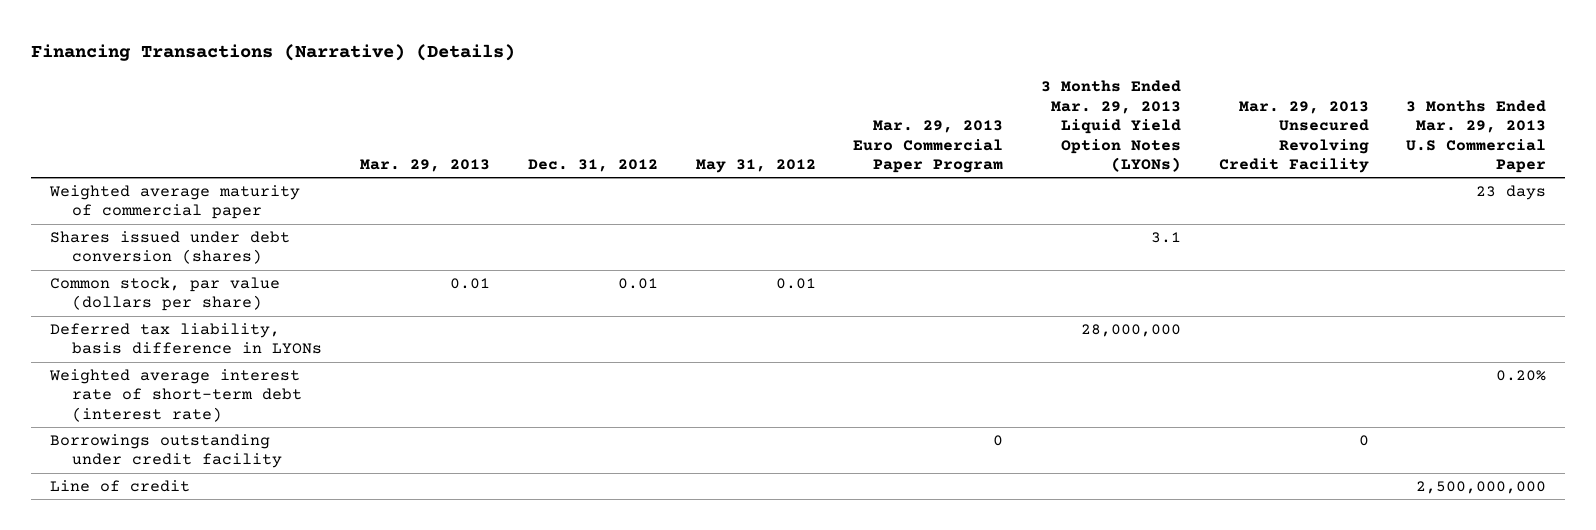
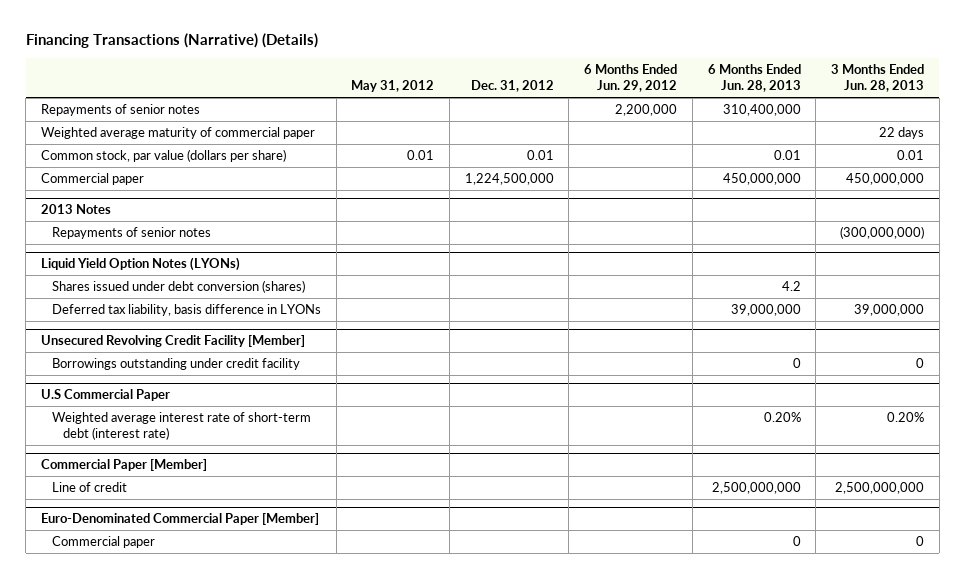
- | Mar. 29, 2013 | Dec. 31, 2012 | May 31, 2012 | Mar. 29, 2013 Euro Commercial Paper Program | 3 Months Ended Mar. 29, 2013 Liquid Yield Option Notes (LYONs) | Mar. 29, 2013 Unsecured Revolving Credit Facility | 3 Months Ended Mar. 29, 2013 U.S Commercial Paper
+ | May 31, 2012 | Dec. 31, 2012 | 6 Months Ended Jun. 29, 2012 | 6 Months Ended Jun. 28, 2013 | 3 Months Ended Jun. 28, 2013
+ Repayments of senior notes | | | 2,200,000 | 310,400,000 |
- Shares issued under debt conversion (shares) | | | | | 3.1 | |
- Deferred tax liability, basis difference in LYONs | | | | | 28,000,000 | |
- Weighted average interest rate of short-term debt (interest rate) | | | | | | | 0.20%
- Borrowings outstanding under credit facility | | | | 0 | | 0 |
- Line of credit | | | | | | | 2,500,000,000
+ Commercial paper | | 1,224,500,000 | | 450,000,000 | 450,000,000
+ 2013 Notes
+ Repayments of senior notes | | | | | (300,000,000)
+ Liquid Yield Option Notes (LYONs)
+ Shares issued under debt conversion (shares) | | | | 4.2 |
+ Deferred tax liability, basis difference in LYONs | | | | 39,000,000 | 39,000,000
+ Unsecured Revolving Credit Facility [Member]
+ Borrowings outstanding under credit facility | | | | 0 | 0
+ U.S Commercial Paper
+ Weighted average interest rate of short-term debt (interest rate) | | | | 0.20% | 0.20%
+ Commercial Paper [Member]
+ Line of credit | | | | 2,500,000,000 | 2,500,000,000
+ Euro-Denominated Commercial Paper [Member]
+ Commercial paper | | | | 0 | 0

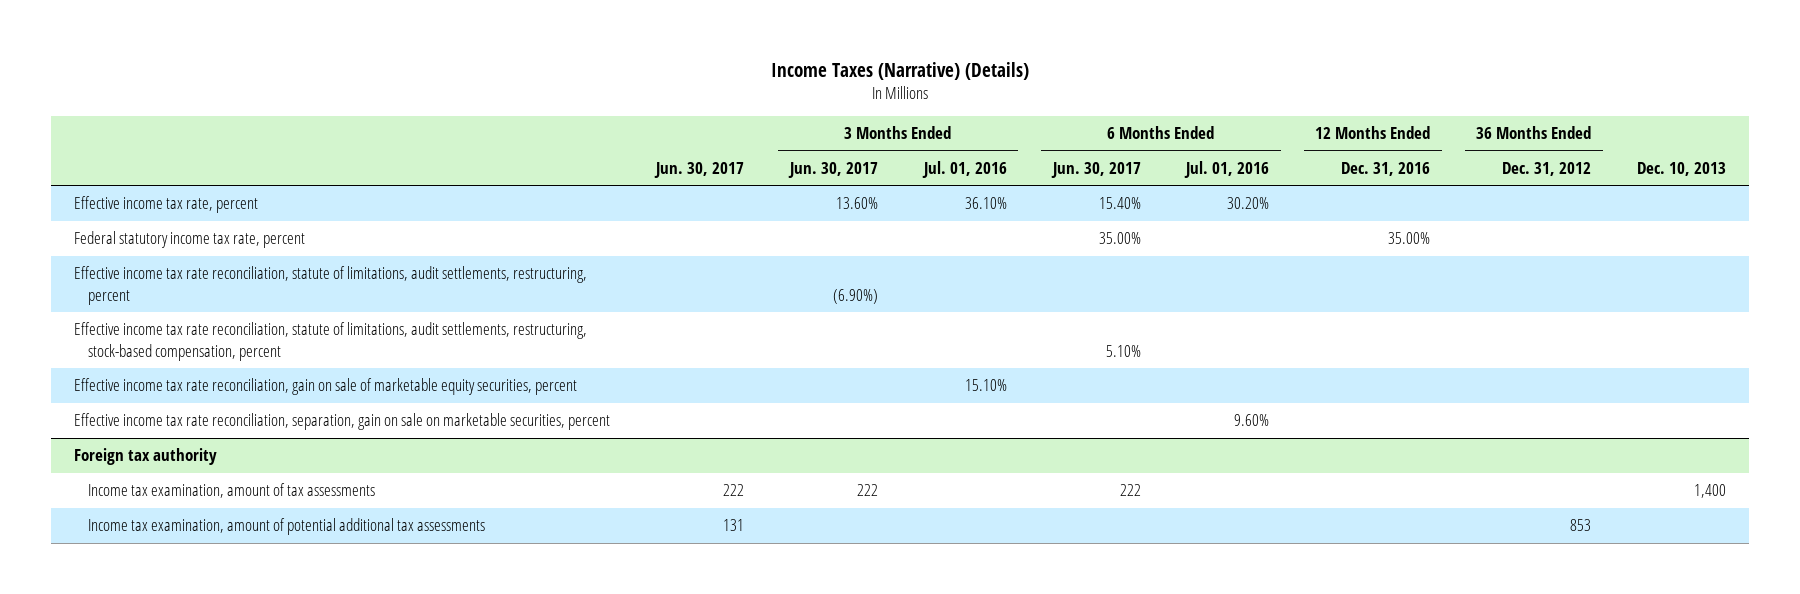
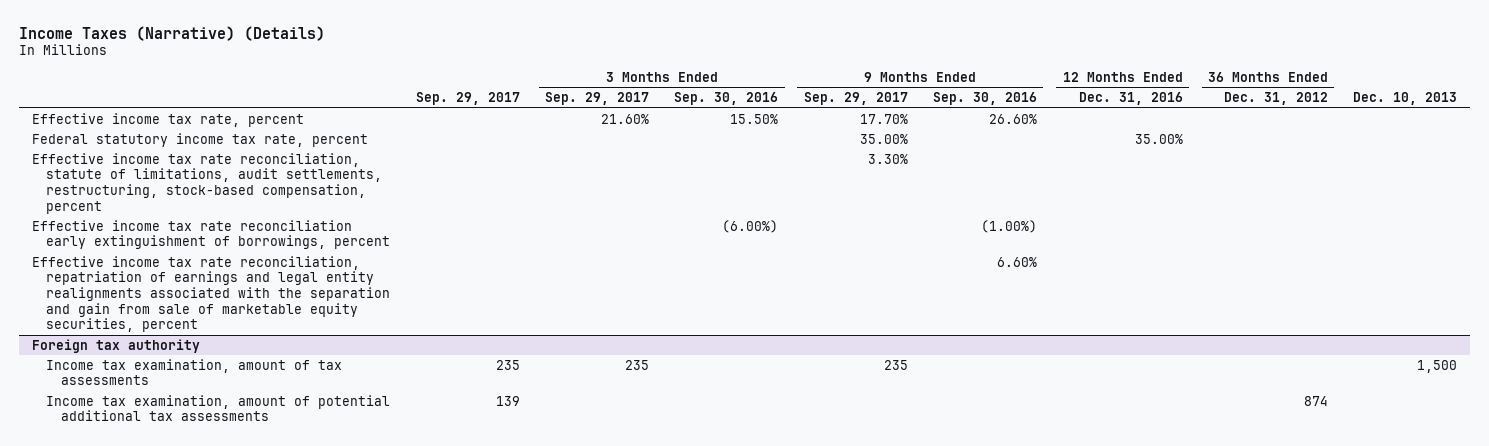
- | Jun. 30, 2017 | 3 Months Ended Jun. 30, 2017 | 3 Months Ended Jul. 01, 2016 | 6 Months Ended Jun. 30, 2017 | 6 Months Ended Jul. 01, 2016 | 12 Months Ended Dec. 31, 2016 | 36 Months Ended Dec. 31, 2012 | Dec. 10, 2013
+ | Sep. 29, 2017 | 3 Months Ended Sep. 29, 2017 | 3 Months Ended Sep. 30, 2016 | 9 Months Ended Sep. 29, 2017 | 9 Months Ended Sep. 30, 2016 | 12 Months Ended Dec. 31, 2016 | 36 Months Ended Dec. 31, 2012 | Dec. 10, 2013
- Effective income tax rate reconciliation, statute of limitations, audit settlements, restructuring, percent | | (6.90%) | | | | | |
- Effective income tax rate reconciliation, gain on sale of marketable equity securities, percent | | | 15.10% | | | | |
- Effective income tax rate reconciliation, separation, gain on sale on marketable securities, percent | | | | | 9.60% | | |
+ Effective income tax rate reconciliation early extinguishment of borrowings, percent | | | (6.00%) | | (1.00%) | | |
+ Effective income tax rate reconciliation, repatriation of earnings and legal entity realignments associated with the separation and gain from sale of marketable equity securities, percent | | | | | 6.60% | | |
@ Foreign tax authority
- Income tax examination, amount of tax assessments | 222 | 222 | | 222 | | | | 1,400
- Income tax examination, amount of potential additional tax assessments | 131 | | | | | | 853 |
+ Income tax examination, amount of tax assessments | 235 | 235 | | 235 | | | | 1,500
+ Income tax examination, amount of potential additional tax assessments | 139 | | | | | | 874 |

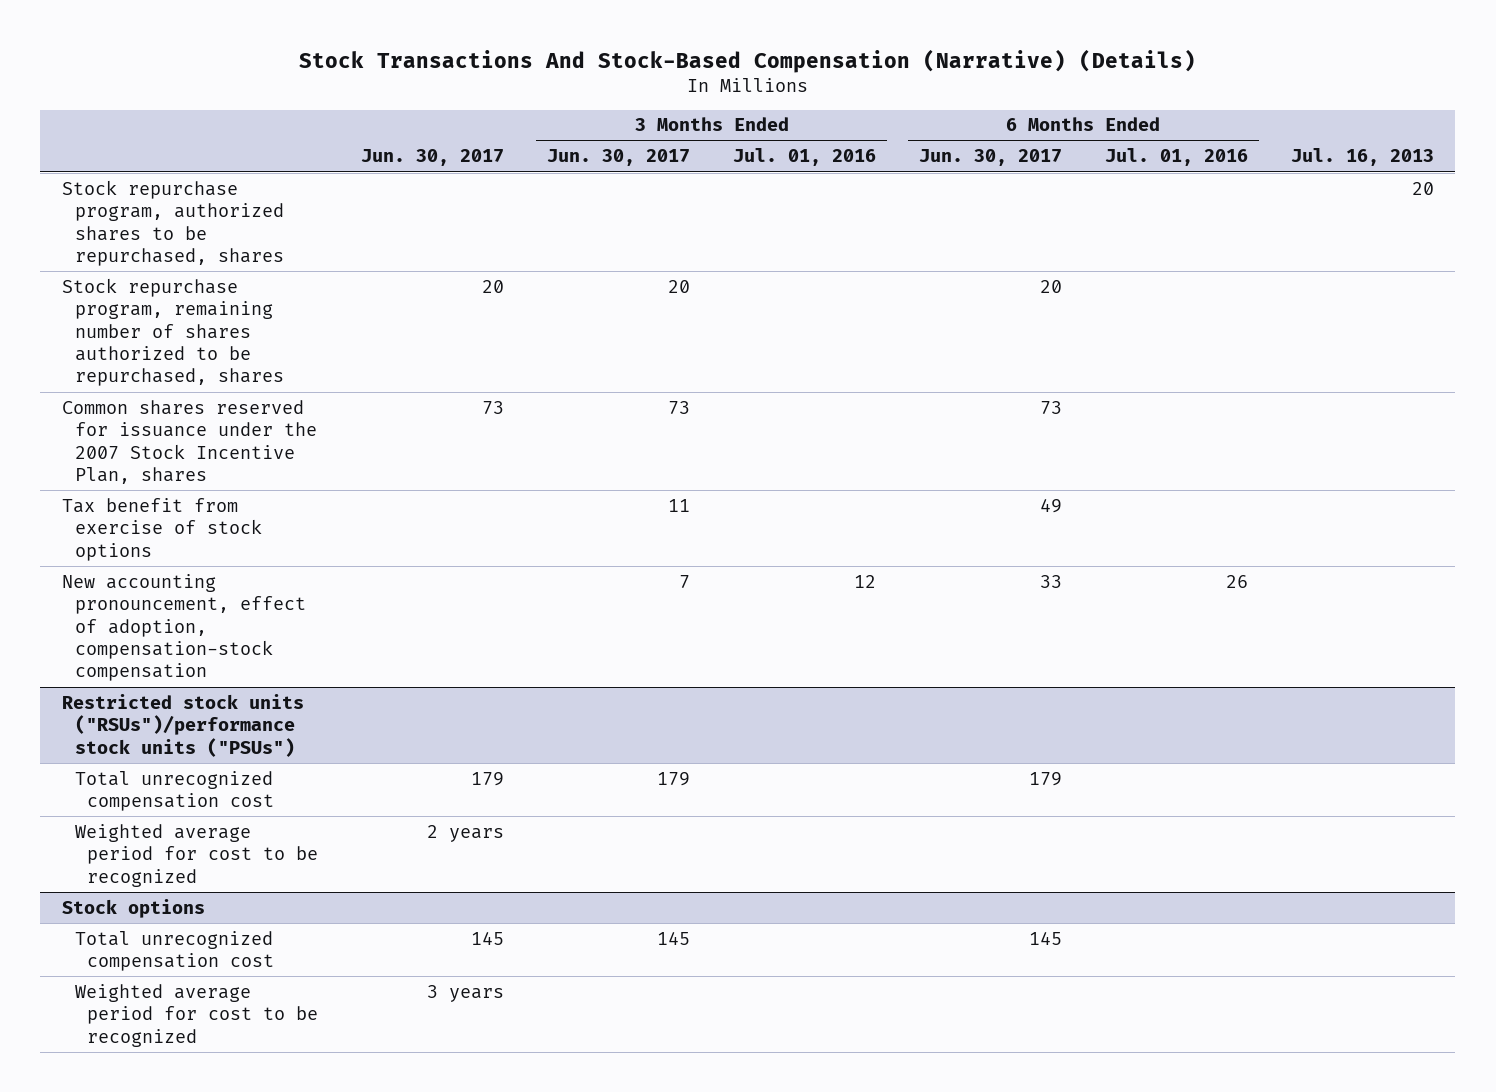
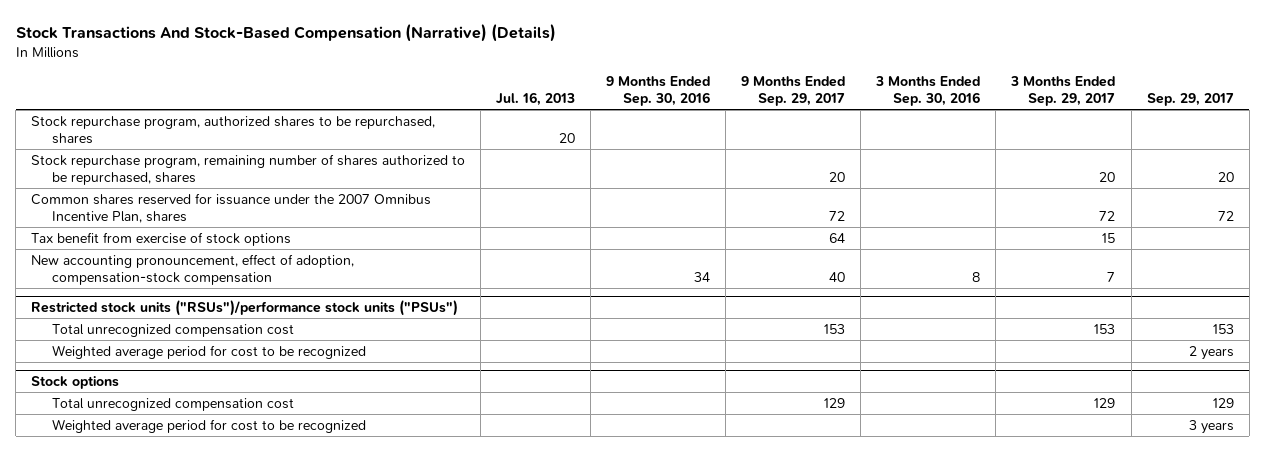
- | Jun. 30, 2017 | 3 Months Ended Jun. 30, 2017 | 3 Months Ended Jul. 01, 2016 | 6 Months Ended Jun. 30, 2017 | 6 Months Ended Jul. 01, 2016 | Jul. 16, 2013
+ | Jul. 16, 2013 | 9 Months Ended Sep. 30, 2016 | 9 Months Ended Sep. 29, 2017 | 3 Months Ended Sep. 30, 2016 | 3 Months Ended Sep. 29, 2017 | Sep. 29, 2017
- Common shares reserved for issuance under the 2007 Stock Incentive Plan, shares | 73 | 73 | | 73 | |
+ Common shares reserved for issuance under the 2007 Omnibus Incentive Plan, shares | | | 72 | | 72 | 72

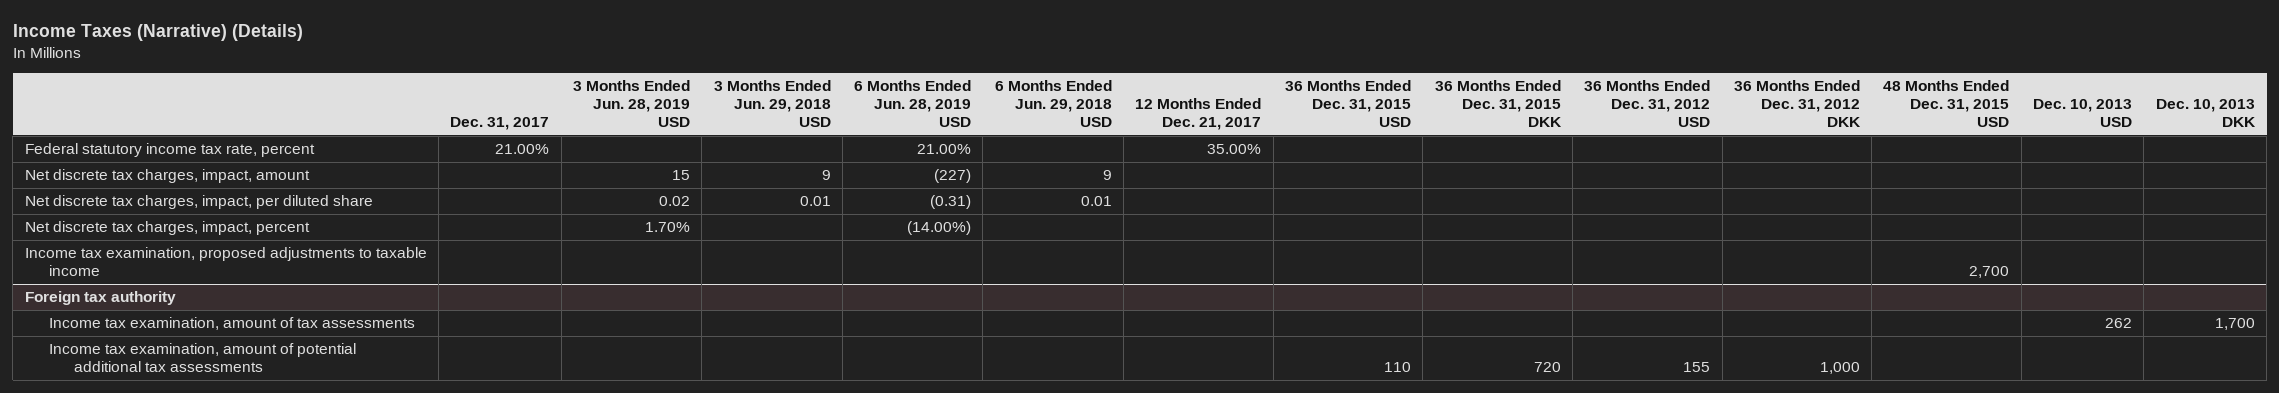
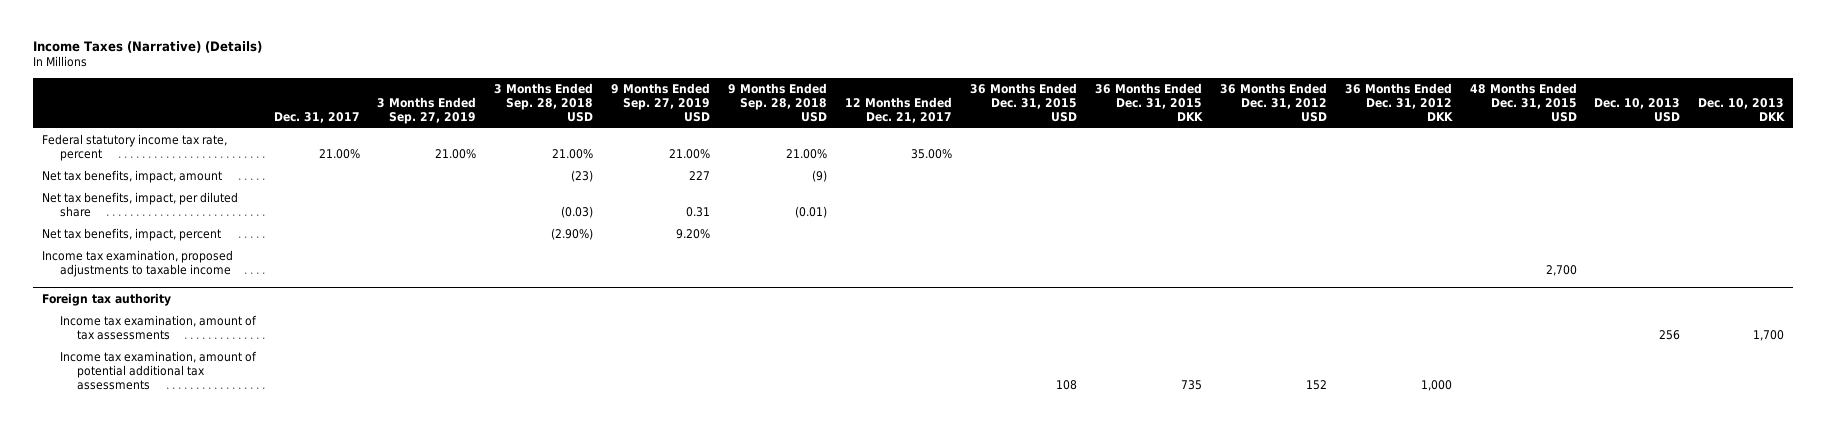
- | Dec. 31, 2017 | 3 Months Ended Jun. 28, 2019 USD | 3 Months Ended Jun. 29, 2018 USD | 6 Months Ended Jun. 28, 2019 USD | 6 Months Ended Jun. 29, 2018 USD | 12 Months Ended Dec. 21, 2017 | 36 Months Ended Dec. 31, 2015 USD | 36 Months Ended Dec. 31, 2015 DKK | 36 Months Ended Dec. 31, 2012 USD | 36 Months Ended Dec. 31, 2012 DKK | 48 Months Ended Dec. 31, 2015 USD | Dec. 10, 2013 USD | Dec. 10, 2013 DKK
+ | Dec. 31, 2017 | 3 Months Ended Sep. 27, 2019 | 3 Months Ended Sep. 28, 2018 USD | 9 Months Ended Sep. 27, 2019 USD | 9 Months Ended Sep. 28, 2018 USD | 12 Months Ended Dec. 21, 2017 | 36 Months Ended Dec. 31, 2015 USD | 36 Months Ended Dec. 31, 2015 DKK | 36 Months Ended Dec. 31, 2012 USD | 36 Months Ended Dec. 31, 2012 DKK | 48 Months Ended Dec. 31, 2015 USD | Dec. 10, 2013 USD | Dec. 10, 2013 DKK
- Net discrete tax charges, impact, amount | | 15 | 9 | (227) | 9 | | | | | | | |
- Net discrete tax charges, impact, per diluted share | | 0.02 | 0.01 | (0.31) | 0.01 | | | | | | | |
- Net discrete tax charges, impact, percent | | 1.70% | | (14.00%) | | | | | | | | |
+ Net tax benefits, impact, amount | | | (23) | 227 | (9) | | | | | | | |
+ Net tax benefits, impact, per diluted share | | | (0.03) | 0.31 | (0.01) | | | | | | | |
+ Net tax benefits, impact, percent | | | (2.90%) | 9.20% | | | | | | | | |
@ Foreign tax authority
- Income tax examination, amount of tax assessments | | | | | | | | | | | | 262 | 1,700
- Income tax examination, amount of potential additional tax assessments | | | | | | | 110 | 720 | 155 | 1,000 | | |
+ Income tax examination, amount of tax assessments | | | | | | | | | | | | 256 | 1,700
+ Income tax examination, amount of potential additional tax assessments | | | | | | | 108 | 735 | 152 | 1,000 | | |

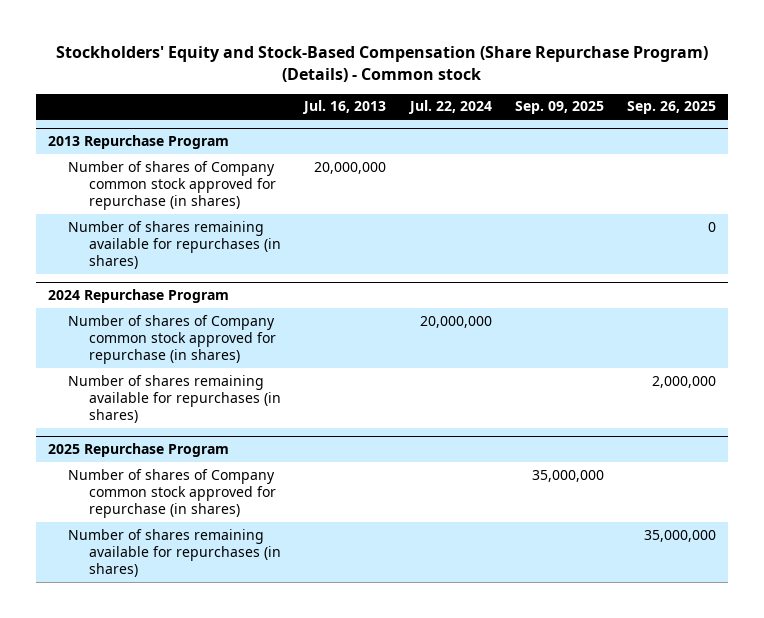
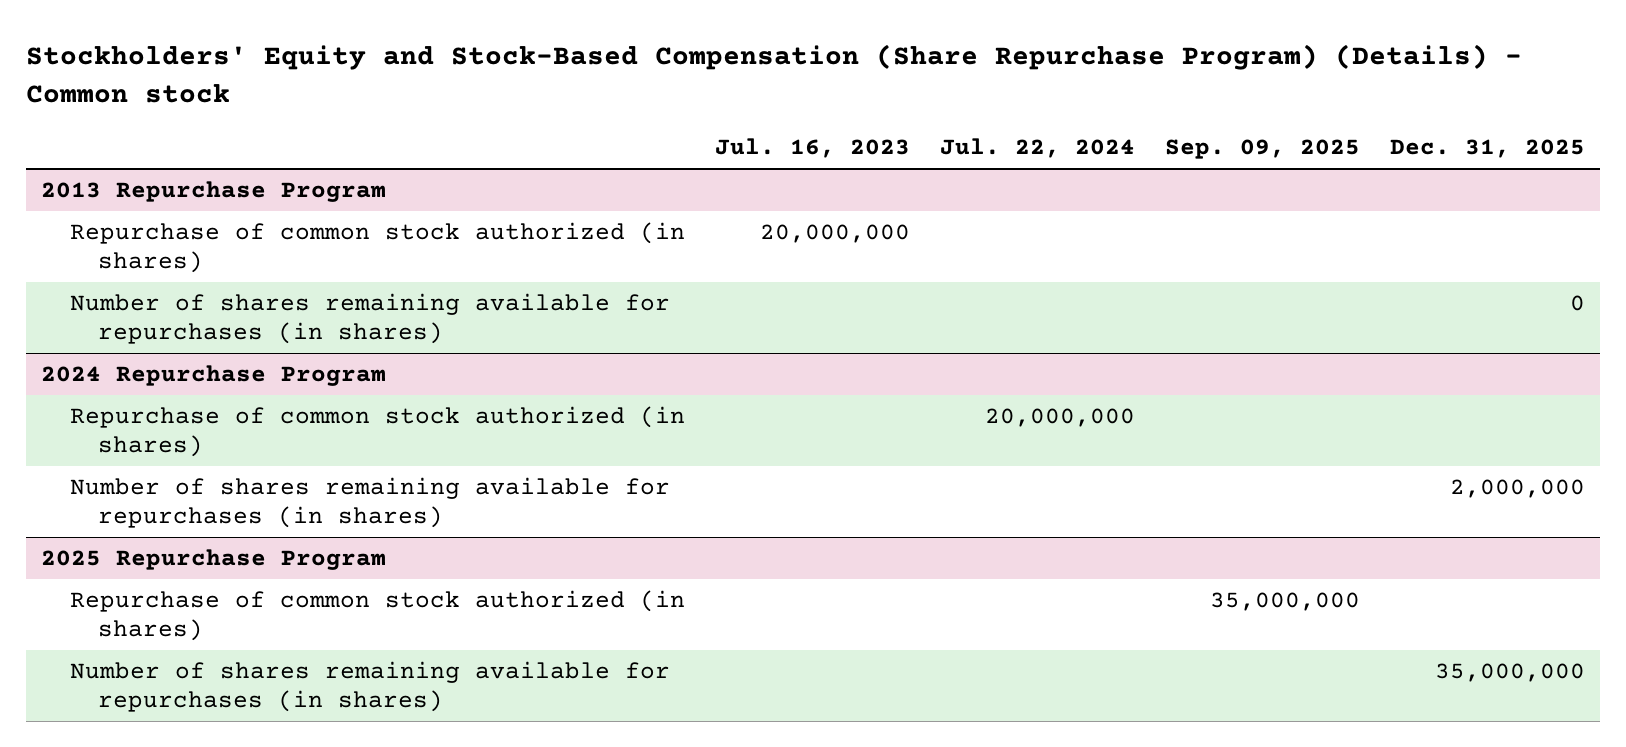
- | Jul. 16, 2013 | Jul. 22, 2024 | Sep. 09, 2025 | Sep. 26, 2025
+ | Jul. 16, 2023 | Jul. 22, 2024 | Sep. 09, 2025 | Dec. 31, 2025
@ 2013 Repurchase Program
- Number of shares of Company common stock approved for repurchase (in shares) | 20,000,000 | | |
+ Repurchase of common stock authorized (in shares) | 20,000,000 | | |
@ 2024 Repurchase Program
- Number of shares of Company common stock approved for repurchase (in shares) | | 20,000,000 | |
+ Repurchase of common stock authorized (in shares) | | 20,000,000 | |
@ 2025 Repurchase Program
- Number of shares of Company common stock approved for repurchase (in shares) | | | 35,000,000 |
+ Repurchase of common stock authorized (in shares) | | | 35,000,000 |

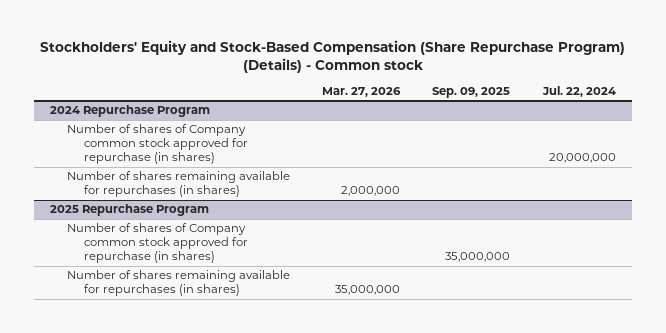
- | Jul. 16, 2023 | Jul. 22, 2024 | Sep. 09, 2025 | Dec. 31, 2025
+ | Mar. 27, 2026 | Sep. 09, 2025 | Jul. 22, 2024
- 2013 Repurchase Program
- Repurchase of common stock authorized (in shares) | 20,000,000 | | |
- Number of shares remaining available for repurchases (in shares) | | | | 0
@ 2024 Repurchase Program
- Repurchase of common stock authorized (in shares) | | 20,000,000 | |
+ Number of shares of Company common stock approved for repurchase (in shares) | | | 20,000,000
@ 2025 Repurchase Program
- Repurchase of common stock authorized (in shares) | | | 35,000,000 |
+ Number of shares of Company common stock approved for repurchase (in shares) | | 35,000,000 |

